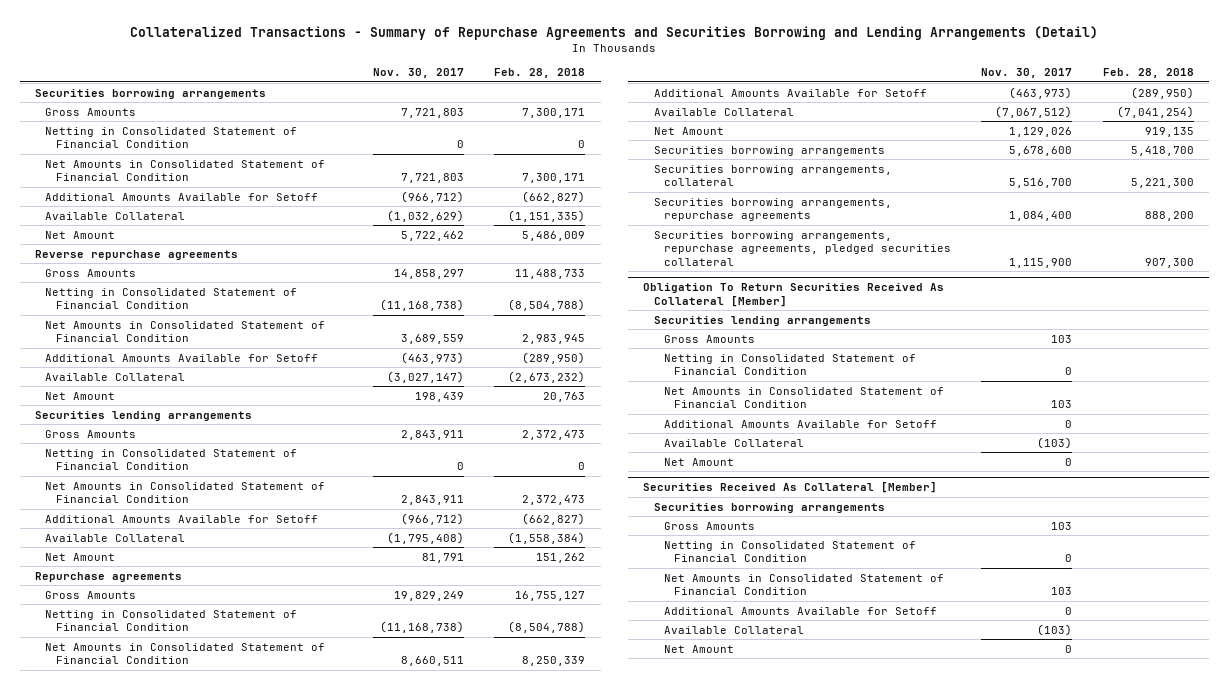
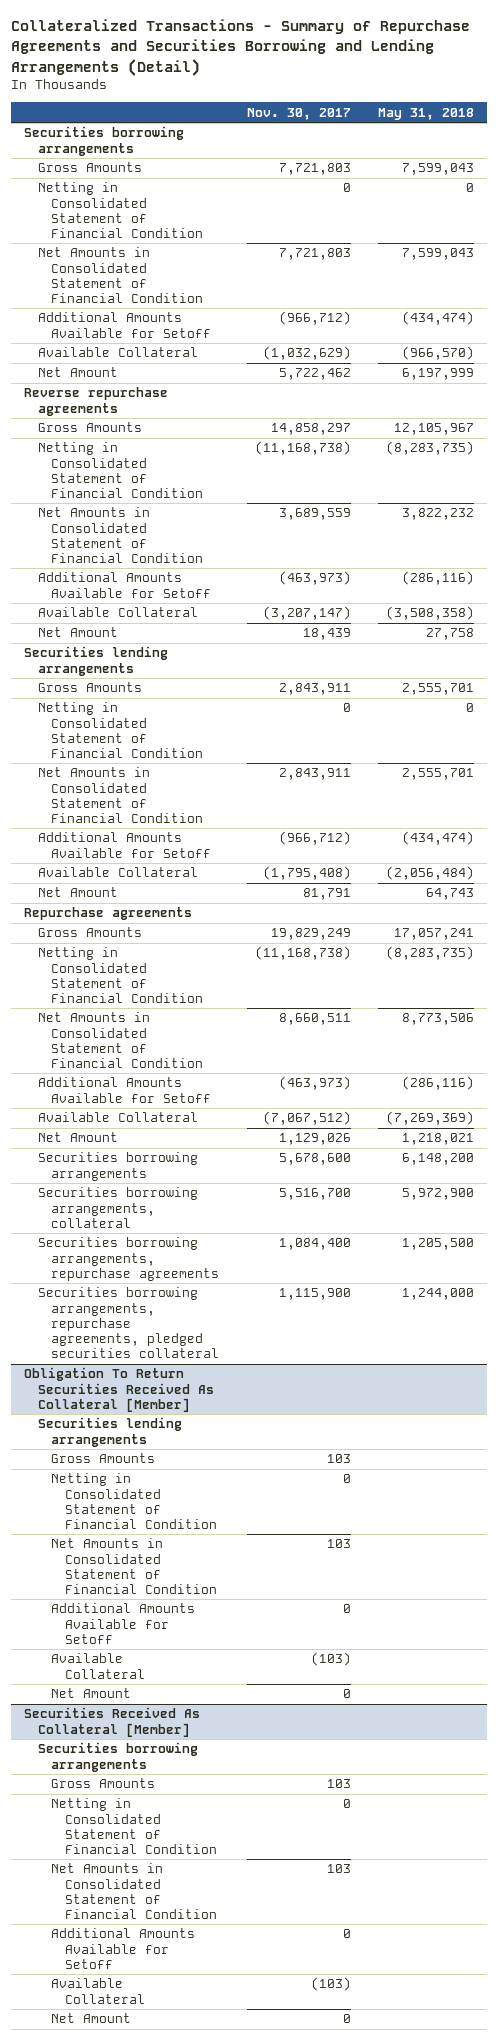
- | Nov. 30, 2017 | Feb. 28, 2018
+ | Nov. 30, 2017 | May 31, 2018
- Available Collateral | (3,027,147) | (2,673,232)
- Net Amount | 198,439 | 20,763
+ Available Collateral | (3,207,147) | (3,508,358)
+ Net Amount | 18,439 | 27,758

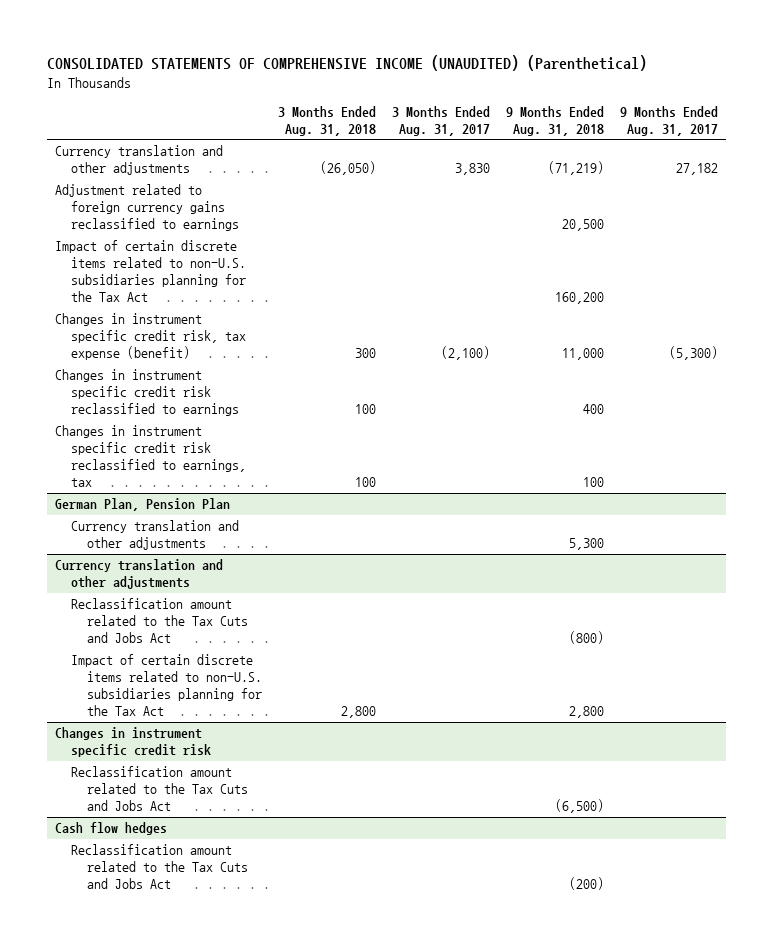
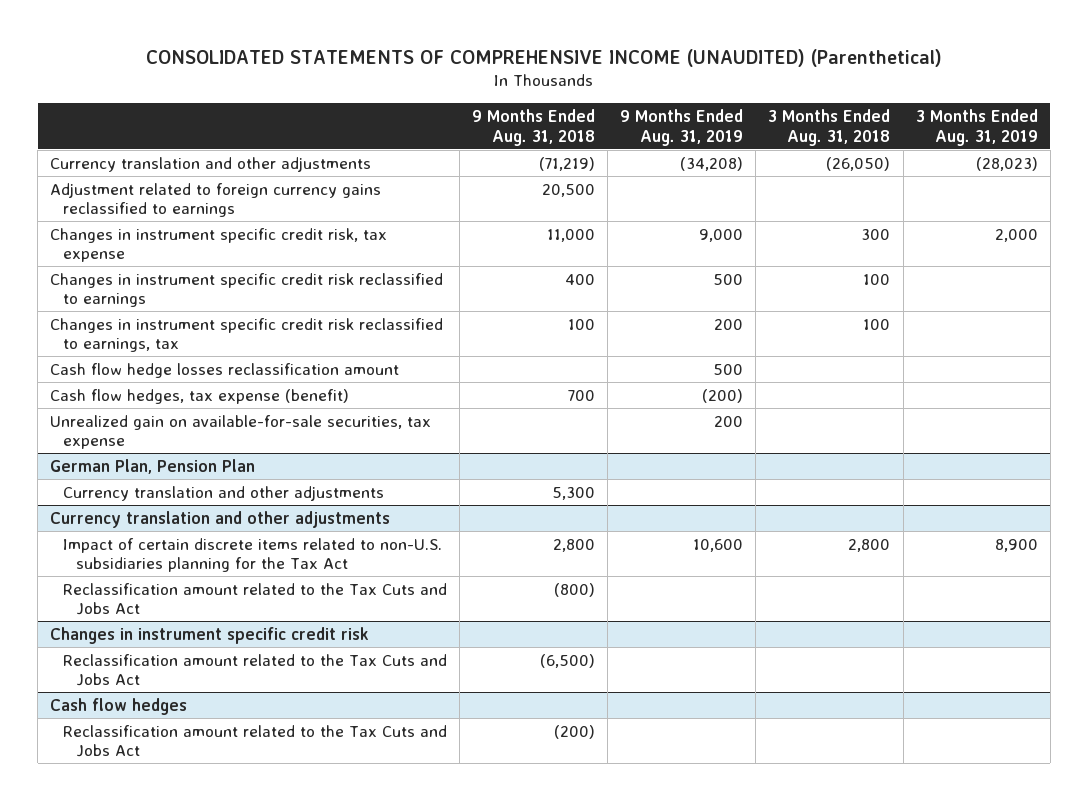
- | 3 Months Ended Aug. 31, 2018 | 3 Months Ended Aug. 31, 2017 | 9 Months Ended Aug. 31, 2018 | 9 Months Ended Aug. 31, 2017
+ | 9 Months Ended Aug. 31, 2018 | 9 Months Ended Aug. 31, 2019 | 3 Months Ended Aug. 31, 2018 | 3 Months Ended Aug. 31, 2019
- Impact of certain discrete items related to non-U.S. subsidiaries planning for the Tax Act | | | 160,200 |
- Changes in instrument specific credit risk, tax expense (benefit) | 300 | (2,100) | 11,000 | (5,300)
+ Changes in instrument specific credit risk, tax expense | 11,000 | 9,000 | 300 | 2,000
+ Cash flow hedge losses reclassification amount | | 500 | |
+ Cash flow hedges, tax expense (benefit) | 700 | (200) | |
+ Unrealized gain on available-for-sale securities, tax expense | | 200 | |
@ Currency translation and other adjustments
moved down: Reclassification amount related to the Tax Cuts and Jobs Act | (800) | | |

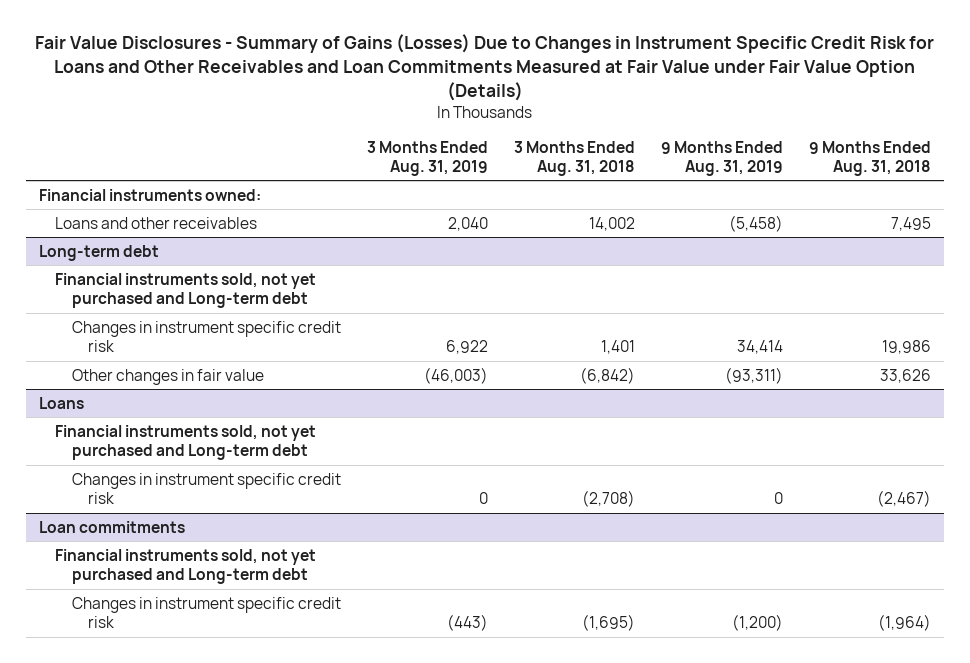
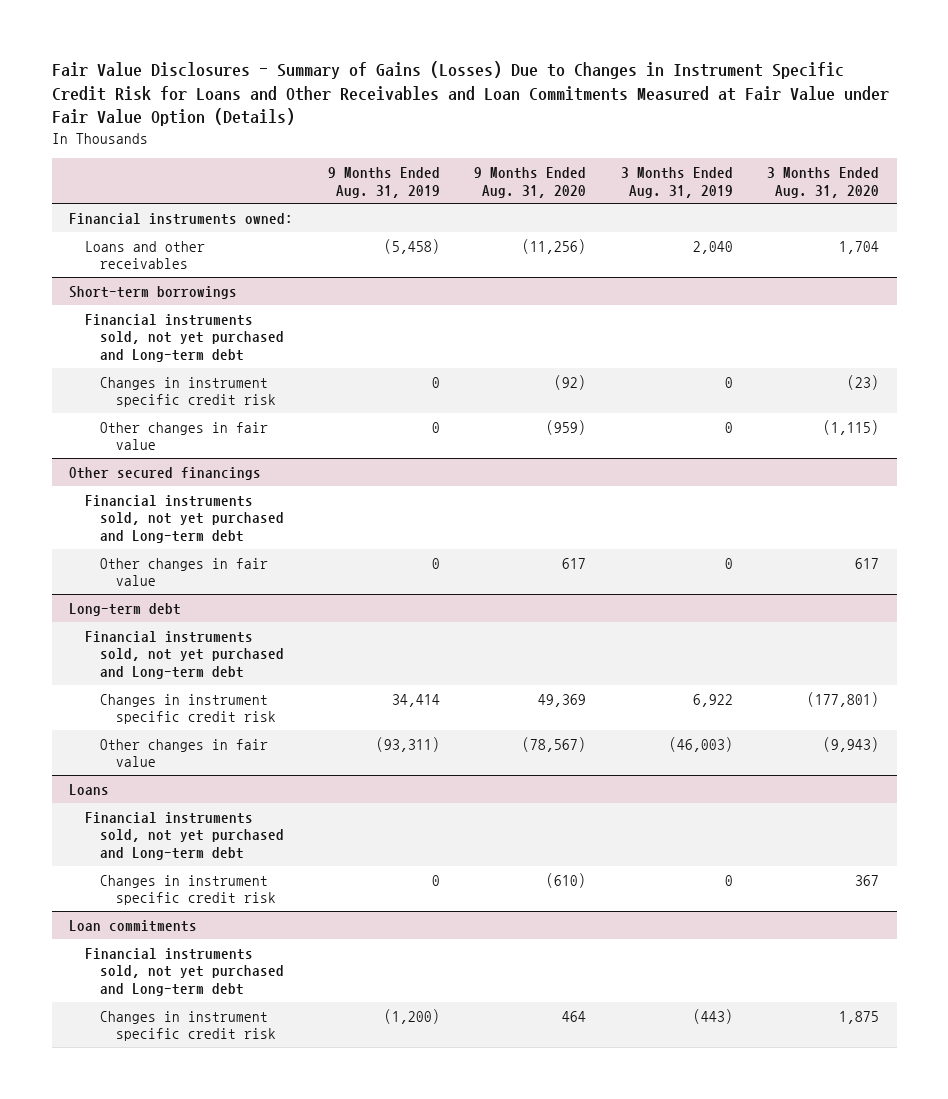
- | 3 Months Ended Aug. 31, 2019 | 3 Months Ended Aug. 31, 2018 | 9 Months Ended Aug. 31, 2019 | 9 Months Ended Aug. 31, 2018
+ | 9 Months Ended Aug. 31, 2019 | 9 Months Ended Aug. 31, 2020 | 3 Months Ended Aug. 31, 2019 | 3 Months Ended Aug. 31, 2020
+ Short-term borrowings
+ Financial instruments sold, not yet purchased and Long-term debt
+ Changes in instrument specific credit risk | 0 | (92) | 0 | (23)
+ Other changes in fair value | 0 | (959) | 0 | (1,115)
+ Other secured financings
+ Financial instruments sold, not yet purchased and Long-term debt
+ Other changes in fair value | 0 | 617 | 0 | 617

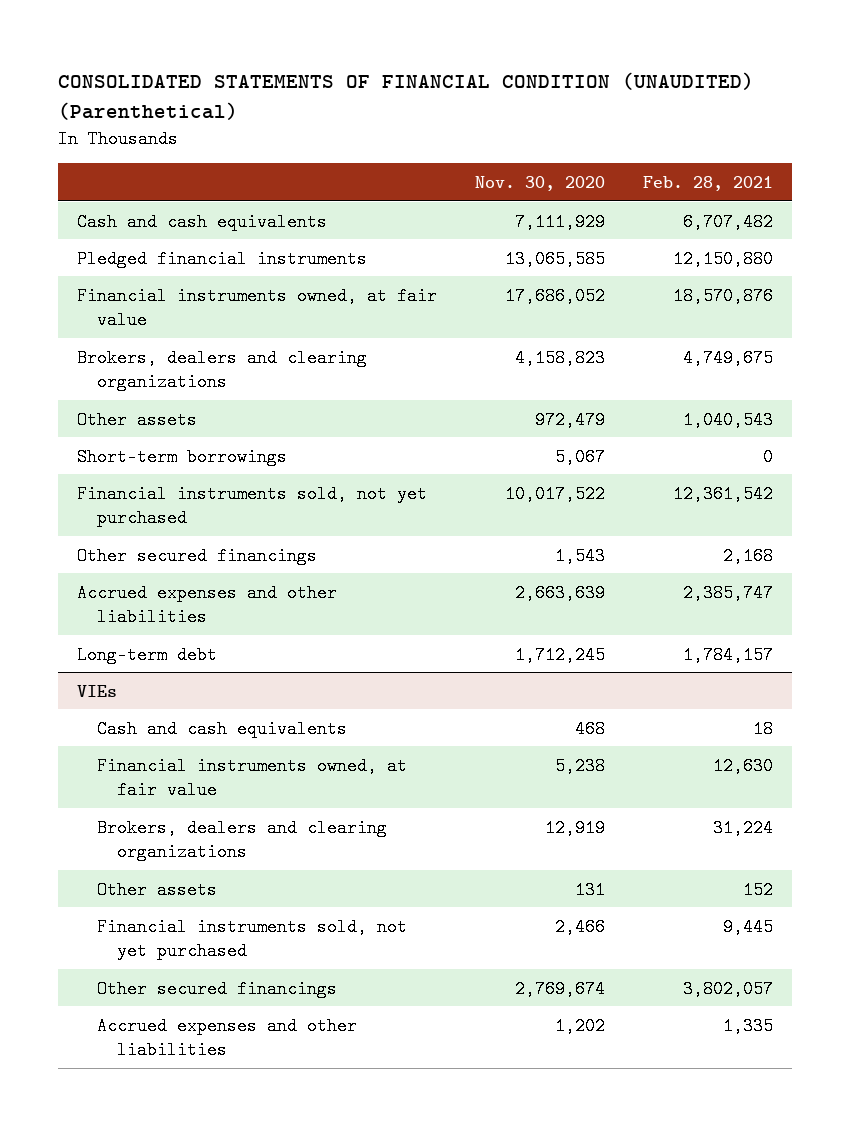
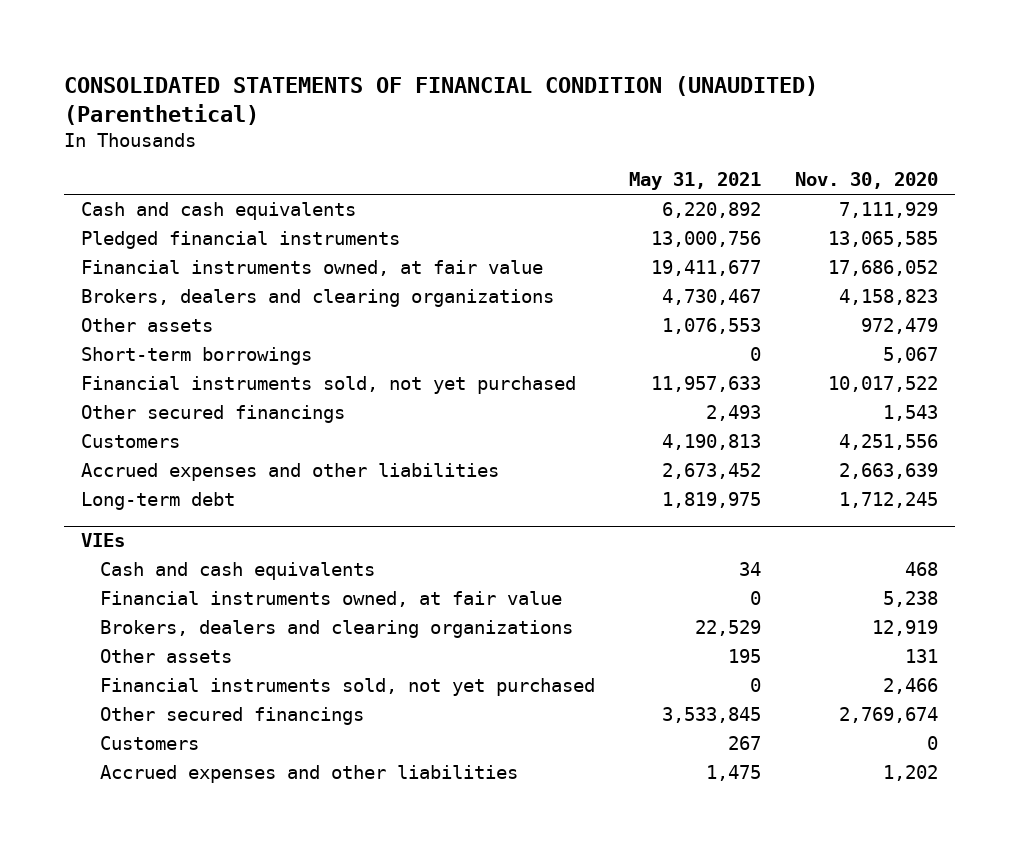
- | Nov. 30, 2020 | Feb. 28, 2021
+ | May 31, 2021 | Nov. 30, 2020
+ Customers | 4,190,813 | 4,251,556
@ VIEs
+ Customers | 267 | 0

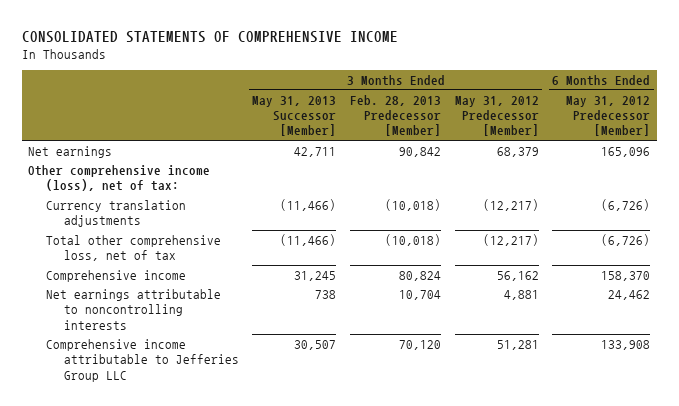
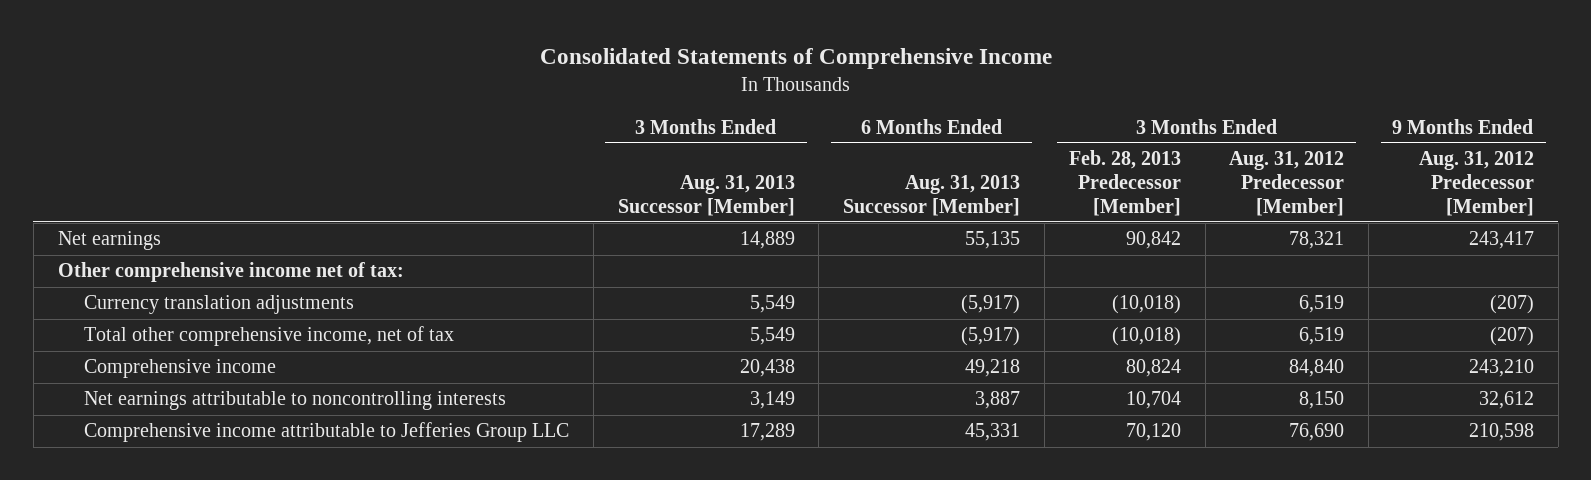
- CONSOLIDATED STATEMENTS OF COMPREHENSIVE INCOME
+ Consolidated Statements of Comprehensive Income
- | 3 Months Ended May 31, 2013 Successor [Member] | 3 Months Ended Feb. 28, 2013 Predecessor [Member] | 3 Months Ended May 31, 2012 Predecessor [Member] | 6 Months Ended May 31, 2012 Predecessor [Member]
+ | 3 Months Ended Aug. 31, 2013 Successor [Member] | 6 Months Ended Aug. 31, 2013 Successor [Member] | 3 Months Ended Feb. 28, 2013 Predecessor [Member] | 3 Months Ended Aug. 31, 2012 Predecessor [Member] | 9 Months Ended Aug. 31, 2012 Predecessor [Member]
- Other comprehensive income (loss), net of tax:
+ Other comprehensive income net of tax:
- Total other comprehensive loss, net of tax | (11,466) | (10,018) | (12,217) | (6,726)
+ Total other comprehensive income, net of tax | 5,549 | (5,917) | (10,018) | 6,519 | (207)

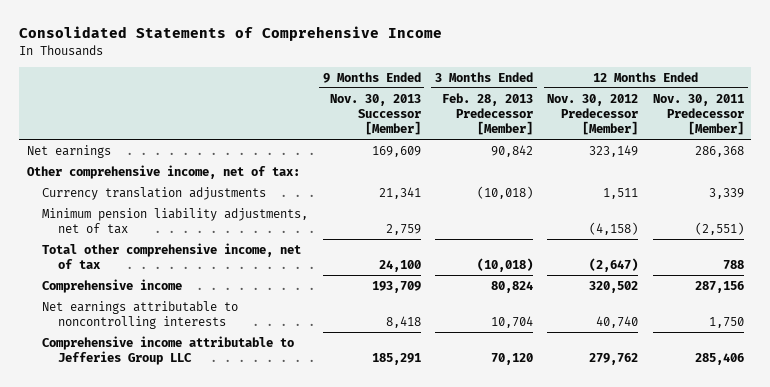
- | 3 Months Ended Aug. 31, 2013 Successor [Member] | 6 Months Ended Aug. 31, 2013 Successor [Member] | 3 Months Ended Feb. 28, 2013 Predecessor [Member] | 3 Months Ended Aug. 31, 2012 Predecessor [Member] | 9 Months Ended Aug. 31, 2012 Predecessor [Member]
+ | 9 Months Ended Nov. 30, 2013 Successor [Member] | 3 Months Ended Feb. 28, 2013 Predecessor [Member] | 12 Months Ended Nov. 30, 2012 Predecessor [Member] | 12 Months Ended Nov. 30, 2011 Predecessor [Member]
- Other comprehensive income net of tax:
+ Other comprehensive income, net of tax:
+ Minimum pension liability adjustments, net of tax | 2,759 | | (4,158) | (2,551)

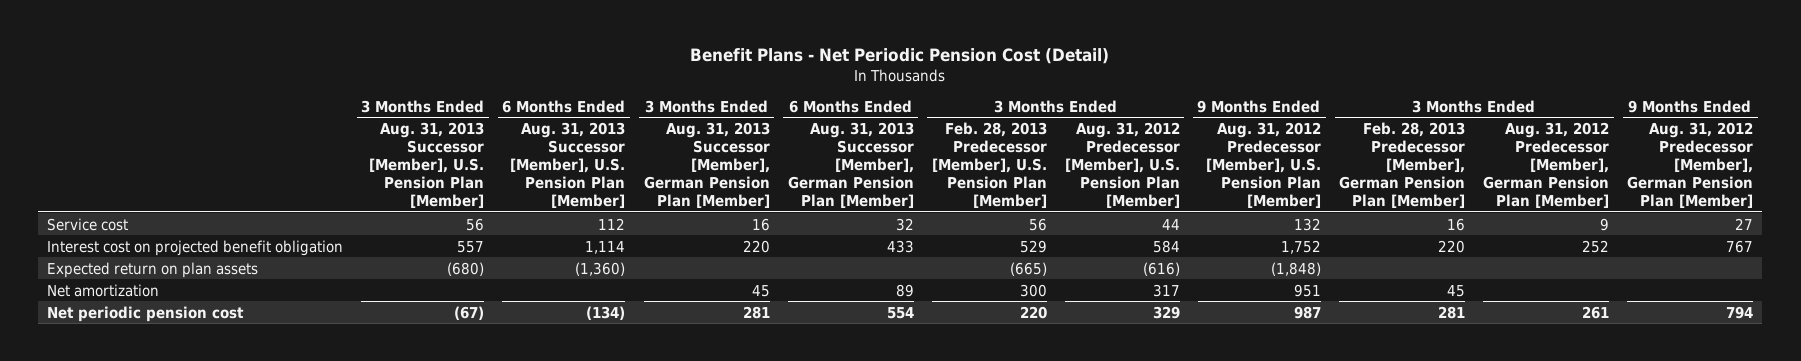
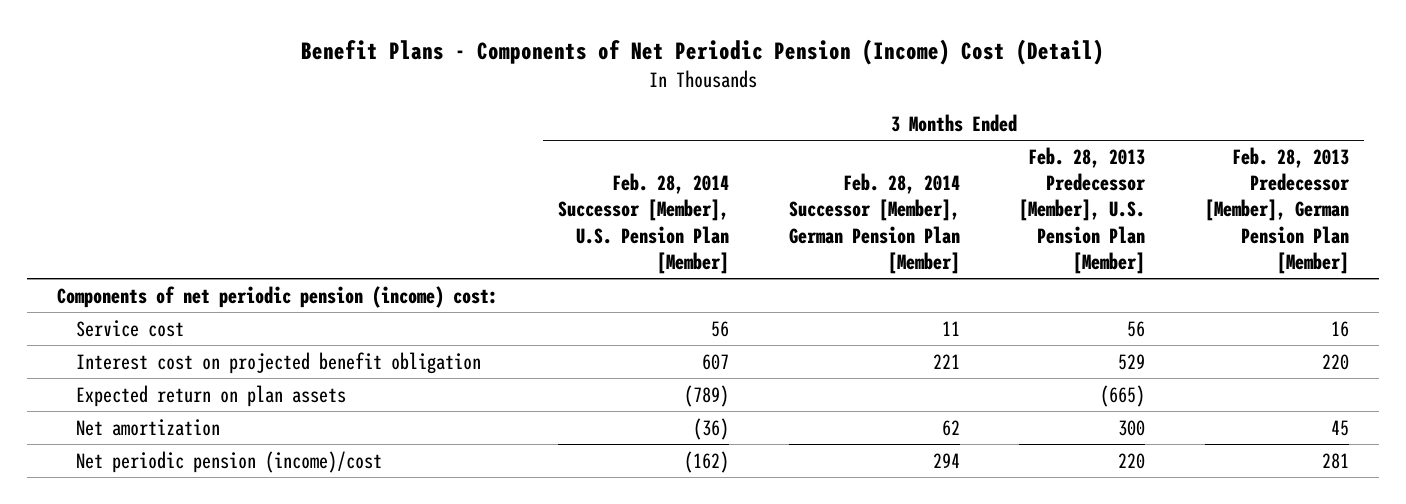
- Benefit Plans - Net Periodic Pension Cost (Detail)
+ Benefit Plans - Components of Net Periodic Pension (Income) Cost (Detail)
- | 3 Months Ended Aug. 31, 2013 Successor [Member], U.S. Pension Plan [Member] | 6 Months Ended Aug. 31, 2013 Successor [Member], U.S. Pension Plan [Member] | 3 Months Ended Aug. 31, 2013 Successor [Member], German Pension Plan [Member] | 6 Months Ended Aug. 31, 2013 Successor [Member], German Pension Plan [Member] | 3 Months Ended Feb. 28, 2013 Predecessor [Member], U.S. Pension Plan [Member] | 3 Months Ended Aug. 31, 2012 Predecessor [Member], U.S. Pension Plan [Member] | 9 Months Ended Aug. 31, 2012 Predecessor [Member], U.S. Pension Plan [Member] | 3 Months Ended Feb. 28, 2013 Predecessor [Member], German Pension Plan [Member] | 3 Months Ended Aug. 31, 2012 Predecessor [Member], German Pension Plan [Member] | 9 Months Ended Aug. 31, 2012 Predecessor [Member], German Pension Plan [Member]
+ | 3 Months Ended Feb. 28, 2014 Successor [Member], U.S. Pension Plan [Member] | 3 Months Ended Feb. 28, 2014 Successor [Member], German Pension Plan [Member] | 3 Months Ended Feb. 28, 2013 Predecessor [Member], U.S. Pension Plan [Member] | 3 Months Ended Feb. 28, 2013 Predecessor [Member], German Pension Plan [Member]
+ Components of net periodic pension (income) cost:
- Net periodic pension cost | (67) | (134) | 281 | 554 | 220 | 329 | 987 | 281 | 261 | 794
+ Net periodic pension (income)/cost | (162) | 294 | 220 | 281

